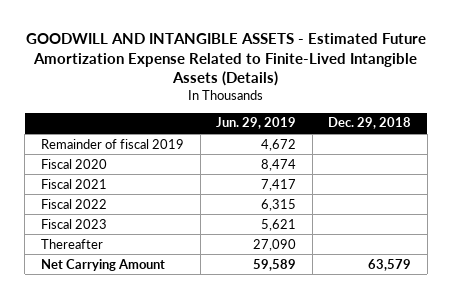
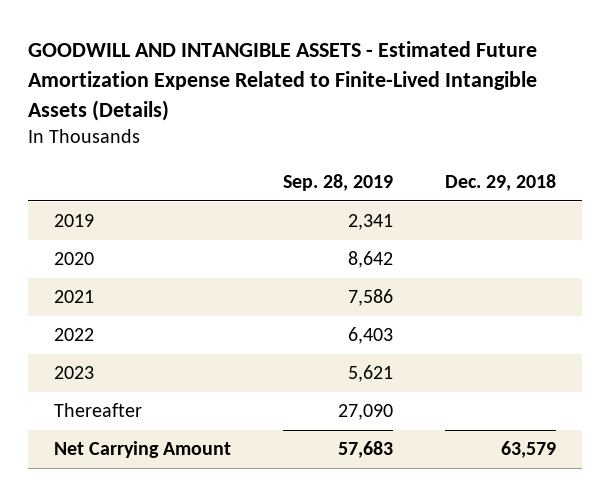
- | Jun. 29, 2019 | Dec. 29, 2018
+ | Sep. 28, 2019 | Dec. 29, 2018
- Remainder of fiscal 2019 | 4,672 |
- Fiscal 2020 | 8,474 |
- Fiscal 2021 | 7,417 |
- Fiscal 2022 | 6,315 |
- Fiscal 2023 | 5,621 |
+ 2019 | 2,341 |
+ 2020 | 8,642 |
+ 2021 | 7,586 |
+ 2022 | 6,403 |
+ 2023 | 5,621 |

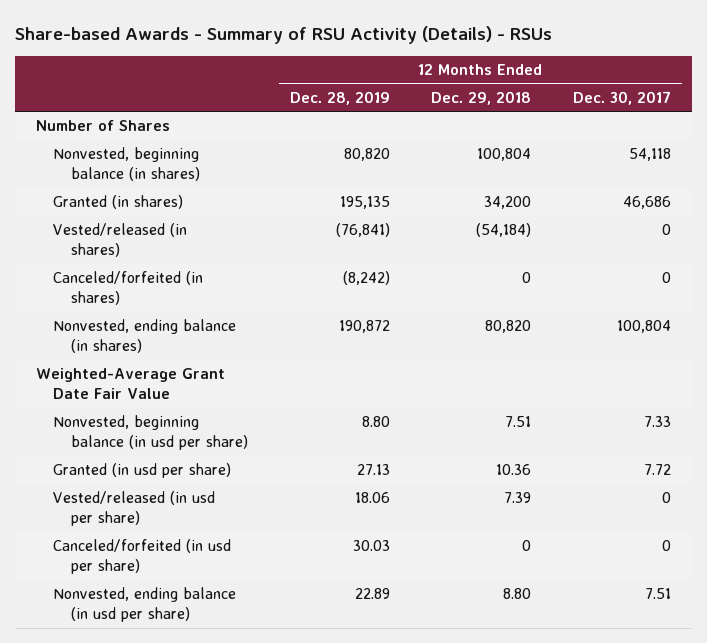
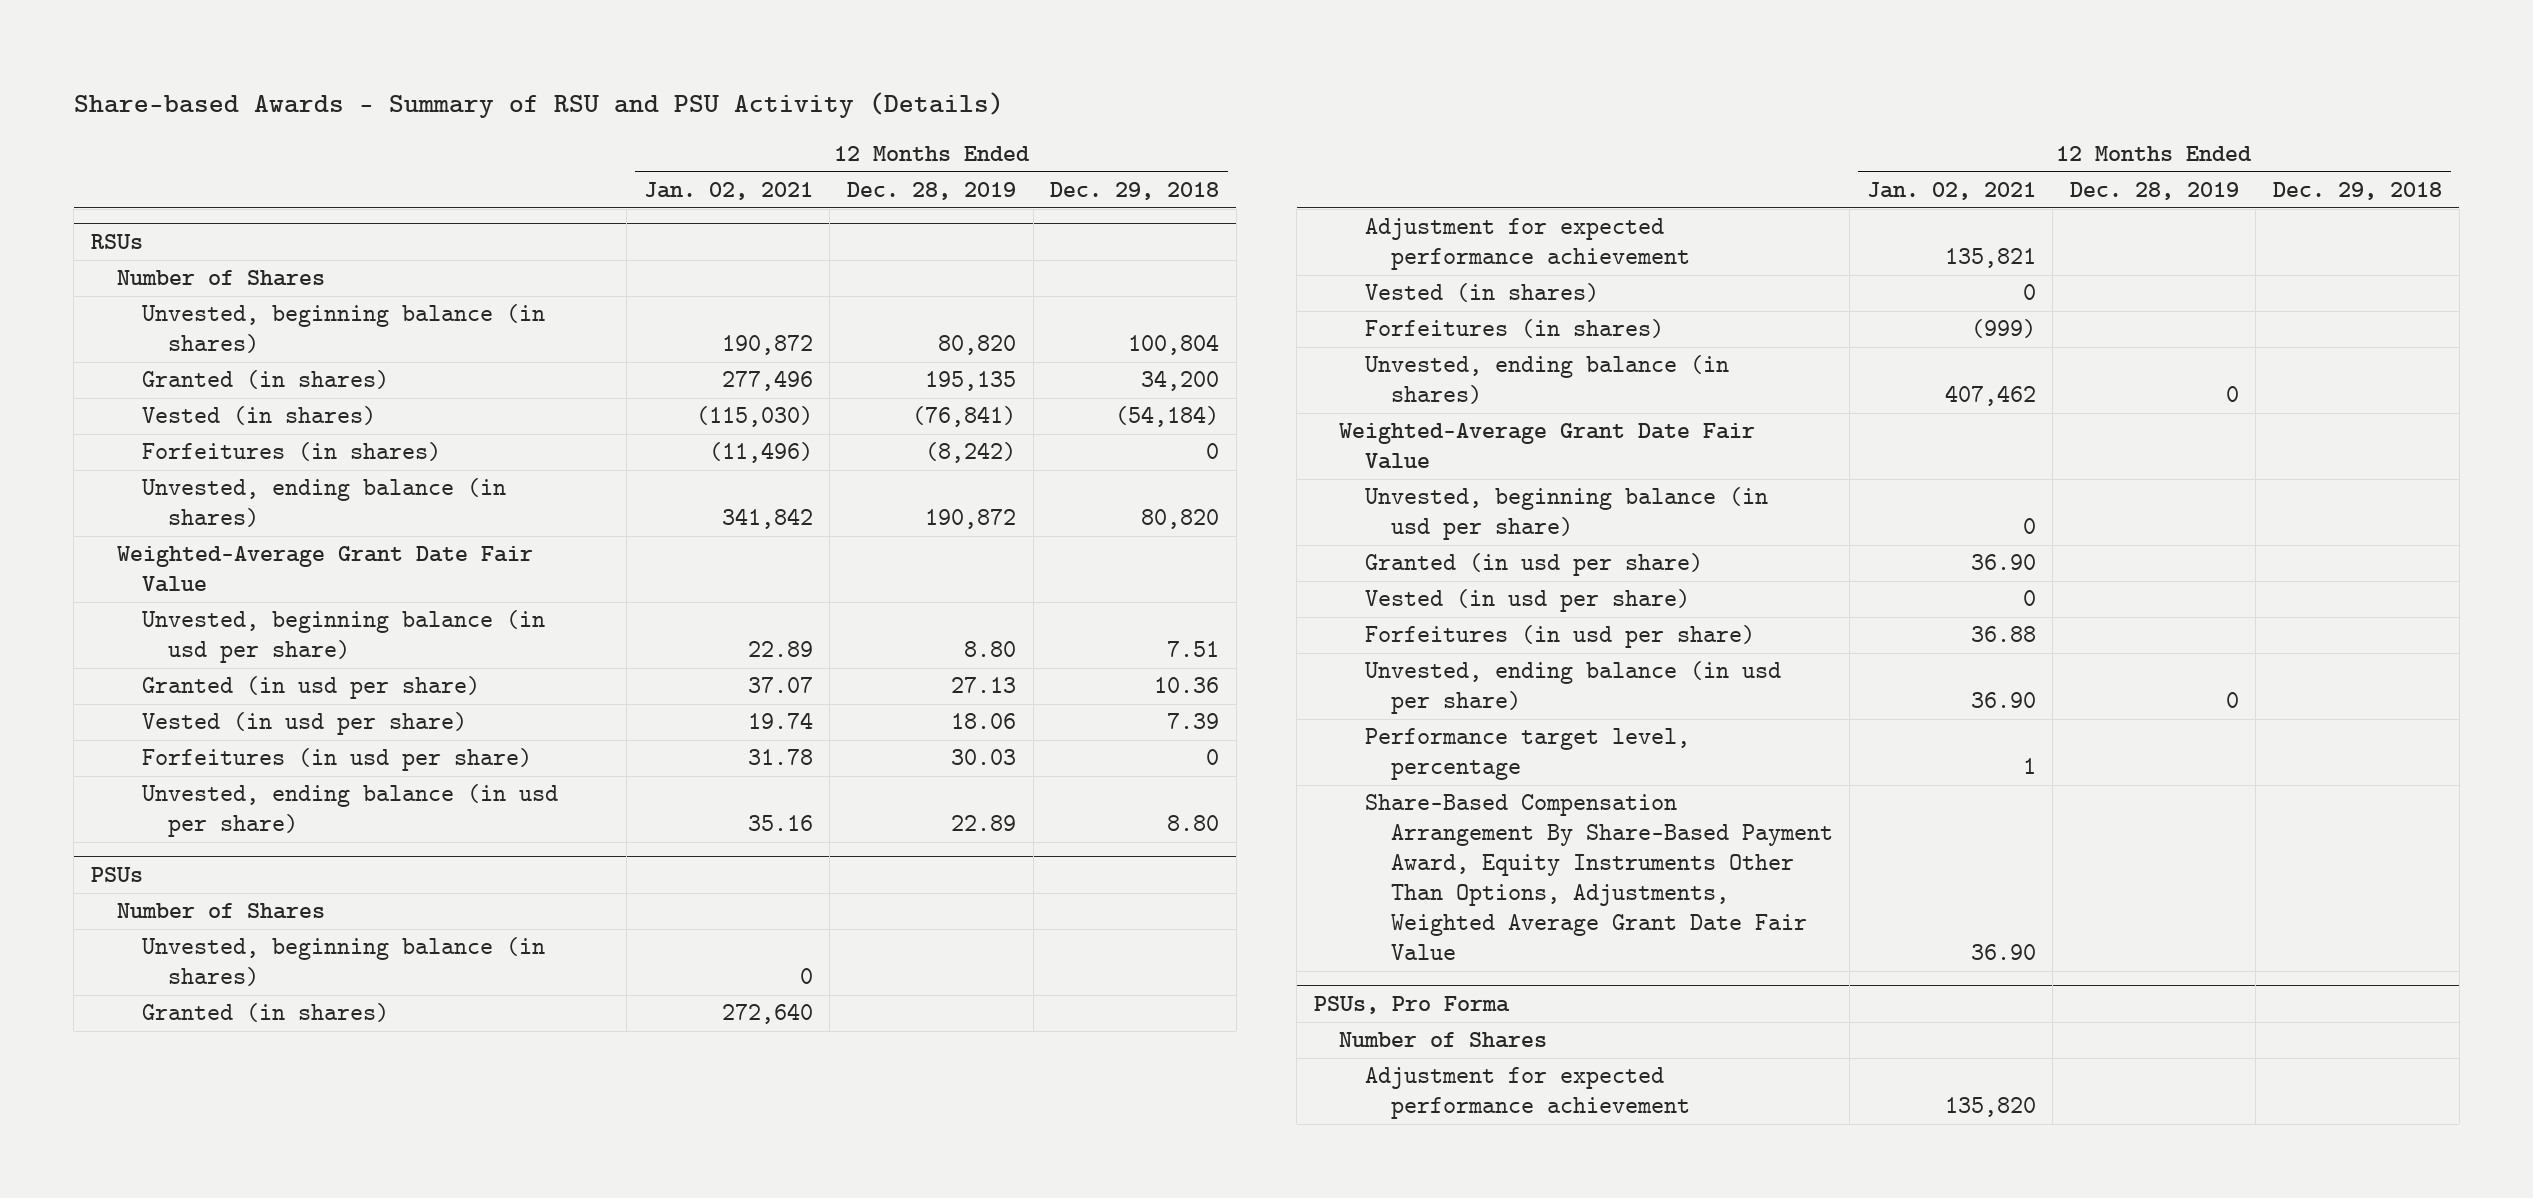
- Share-based Awards - Summary of RSU Activity (Details) - RSUs
+ Share-based Awards - Summary of RSU and PSU Activity (Details)
- | 12 Months Ended Dec. 28, 2019 | 12 Months Ended Dec. 29, 2018 | 12 Months Ended Dec. 30, 2017
+ | 12 Months Ended Jan. 02, 2021 | 12 Months Ended Dec. 28, 2019 | 12 Months Ended Dec. 29, 2018
+ RSUs
- Nonvested, beginning balance (in shares) | 80,820 | 100,804 | 54,118
+ Unvested, beginning balance (in shares) | 190,872 | 80,820 | 100,804
- Vested/released (in shares) | (76,841) | (54,184) | 0
- Canceled/forfeited (in shares) | (8,242) | 0 | 0
- Nonvested, ending balance (in shares) | 190,872 | 80,820 | 100,804
+ Vested (in shares) | (115,030) | (76,841) | (54,184)
+ Forfeitures (in shares) | (11,496) | (8,242) | 0
+ Unvested, ending balance (in shares) | 341,842 | 190,872 | 80,820
- Nonvested, beginning balance (in usd per share) | 8.80 | 7.51 | 7.33
+ Unvested, beginning balance (in usd per share) | 22.89 | 8.80 | 7.51
- Vested/released (in usd per share) | 18.06 | 7.39 | 0
- Canceled/forfeited (in usd per share) | 30.03 | 0 | 0
- Nonvested, ending balance (in usd per share) | 22.89 | 8.80 | 7.51
+ Vested (in usd per share) | 19.74 | 18.06 | 7.39
+ Forfeitures (in usd per share) | 31.78 | 30.03 | 0
+ Unvested, ending balance (in usd per share) | 35.16 | 22.89 | 8.80
+ PSUs
+ Number of Shares
+ Unvested, beginning balance (in shares) | 0 | |
+ Granted (in shares) | 272,640 | |
+ Adjustment for expected performance achievement | 135,821 | |
+ Vested (in shares) | 0 | |
+ Forfeitures (in shares) | (999) | |
+ Unvested, ending balance (in shares) | 407,462 | 0 |
+ Weighted-Average Grant Date Fair Value
+ Unvested, beginning balance (in usd per share) | 0 | |
+ Granted (in usd per share) | 36.90 | |
+ Vested (in usd per share) | 0 | |
+ Forfeitures (in usd per share) | 36.88 | |
+ Unvested, ending balance (in usd per share) | 36.90 | 0 |
+ Performance target level, percentage | 1 | |
+ Share-Based Compensation Arrangement By Share-Based Payment Award, Equity Instruments Other Than Options, Adjustments, Weighted Average Grant Date Fair Value | 36.90 | |
+ PSUs, Pro Forma
+ Number of Shares
+ Adjustment for expected performance achievement | 135,820 | |

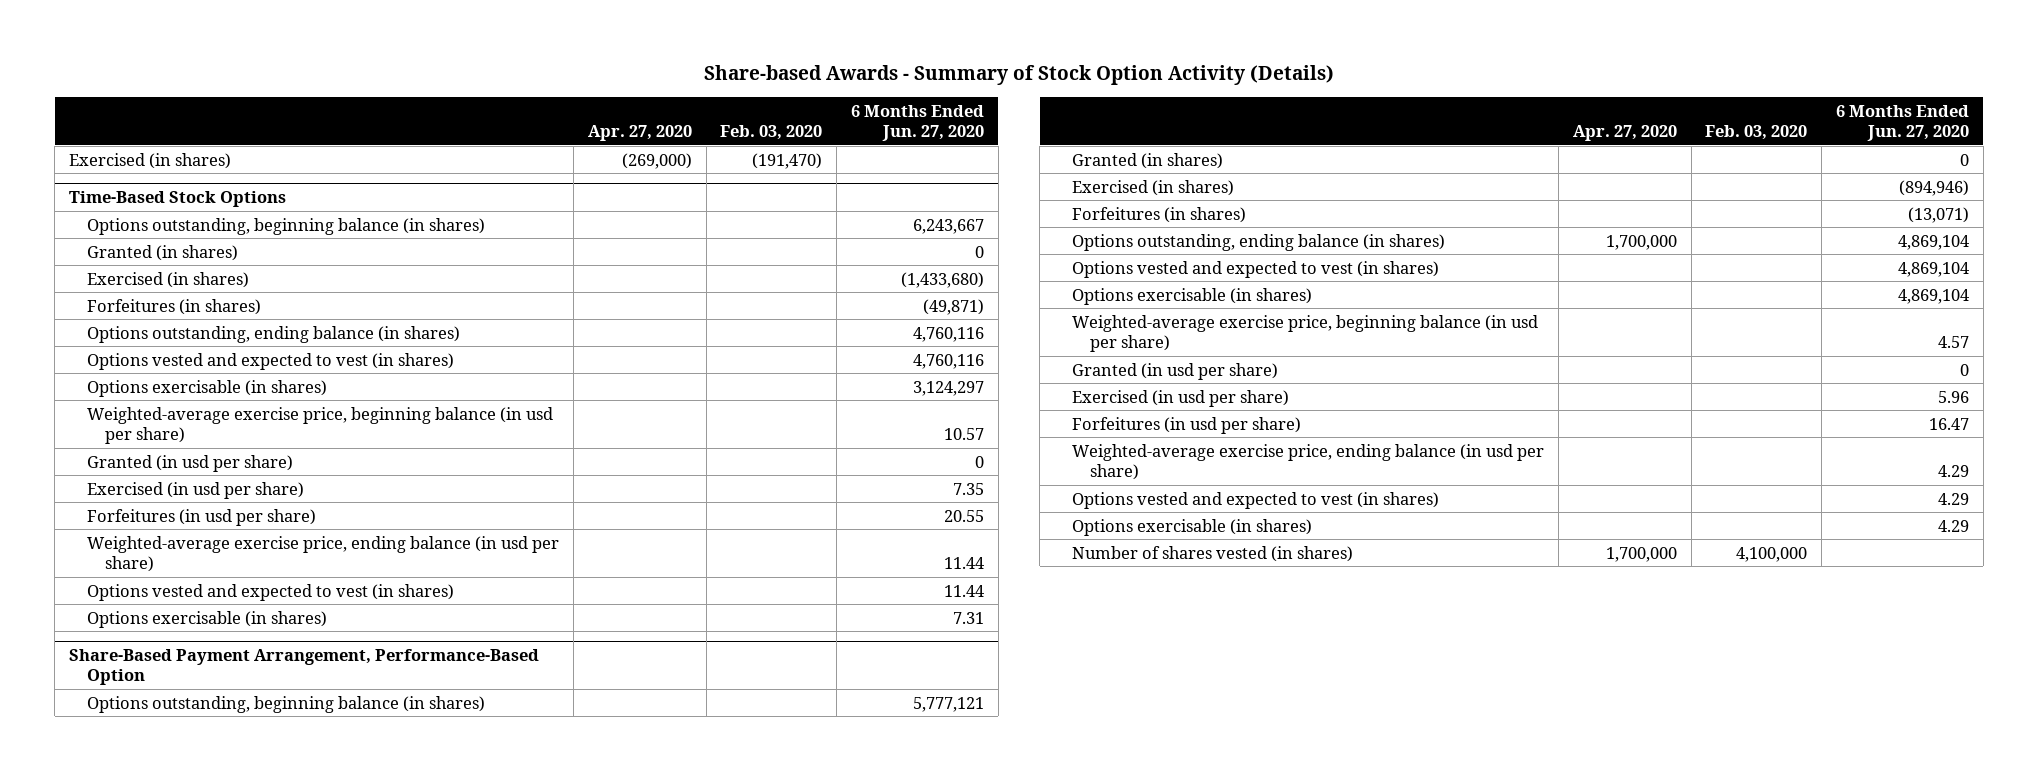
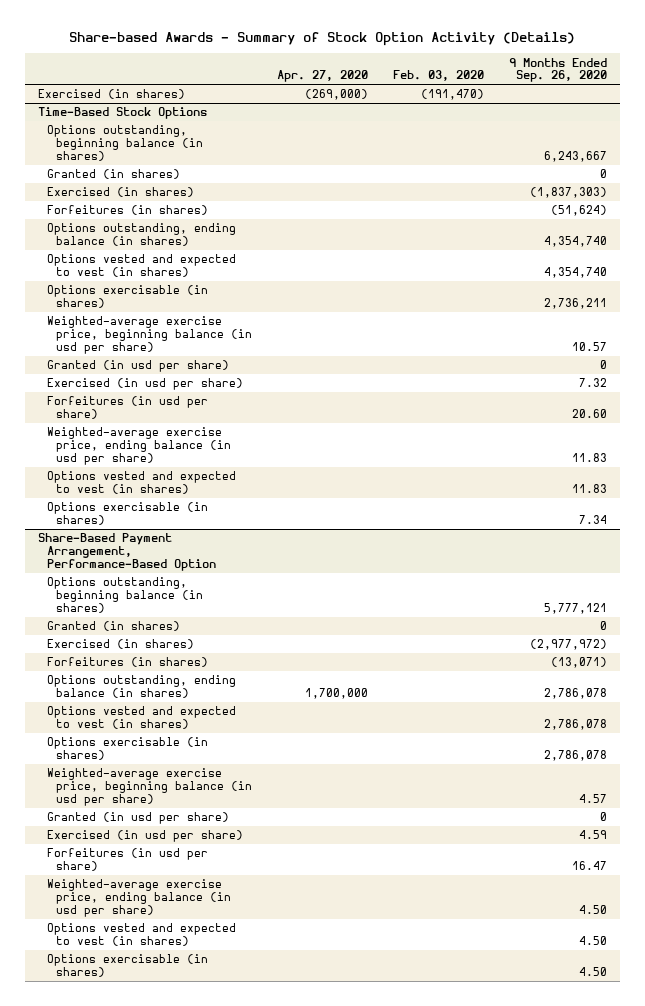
- | Apr. 27, 2020 | Feb. 03, 2020 | 6 Months Ended Jun. 27, 2020
+ | Apr. 27, 2020 | Feb. 03, 2020 | 9 Months Ended Sep. 26, 2020
@ Share-Based Payment Arrangement, Performance-Based Option
- Number of shares vested (in shares) | 1,700,000 | 4,100,000 |

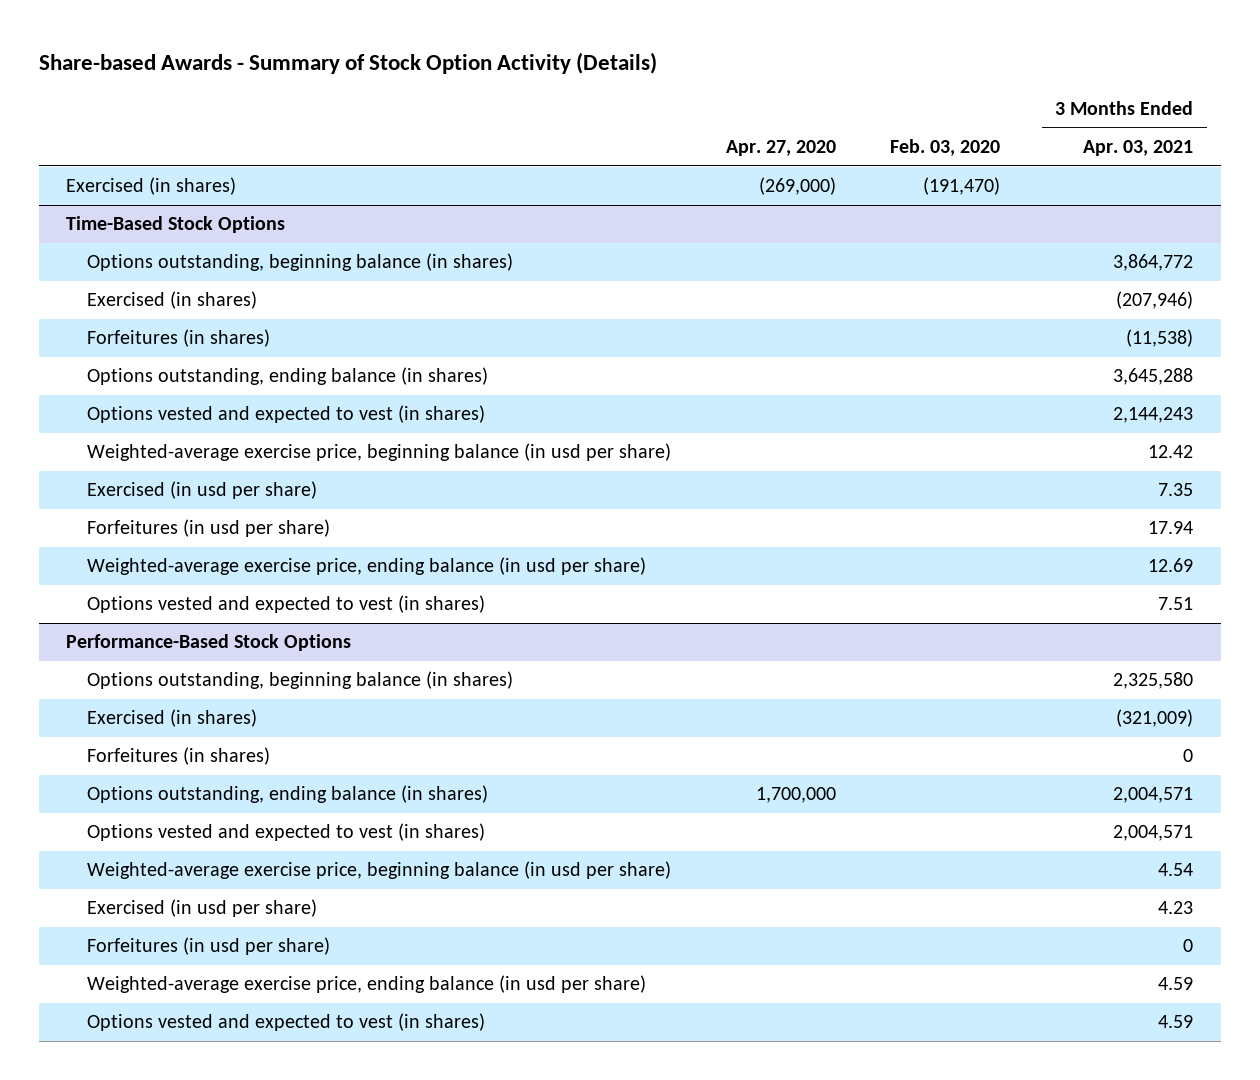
- | Apr. 27, 2020 | Feb. 03, 2020 | 9 Months Ended Sep. 26, 2020
+ | Apr. 27, 2020 | Feb. 03, 2020 | 3 Months Ended Apr. 03, 2021
@ Time-Based Stock Options
- Granted (in shares) | | | 0
- Options exercisable (in shares) | | | 2,736,211
- Granted (in usd per share) | | | 0
- Options exercisable (in shares) | | | 7.34
- Share-Based Payment Arrangement, Performance-Based Option
+ Performance-Based Stock Options
- Granted (in shares) | | | 0
- Options exercisable (in shares) | | | 2,786,078
- Granted (in usd per share) | | | 0
- Options exercisable (in shares) | | | 4.50

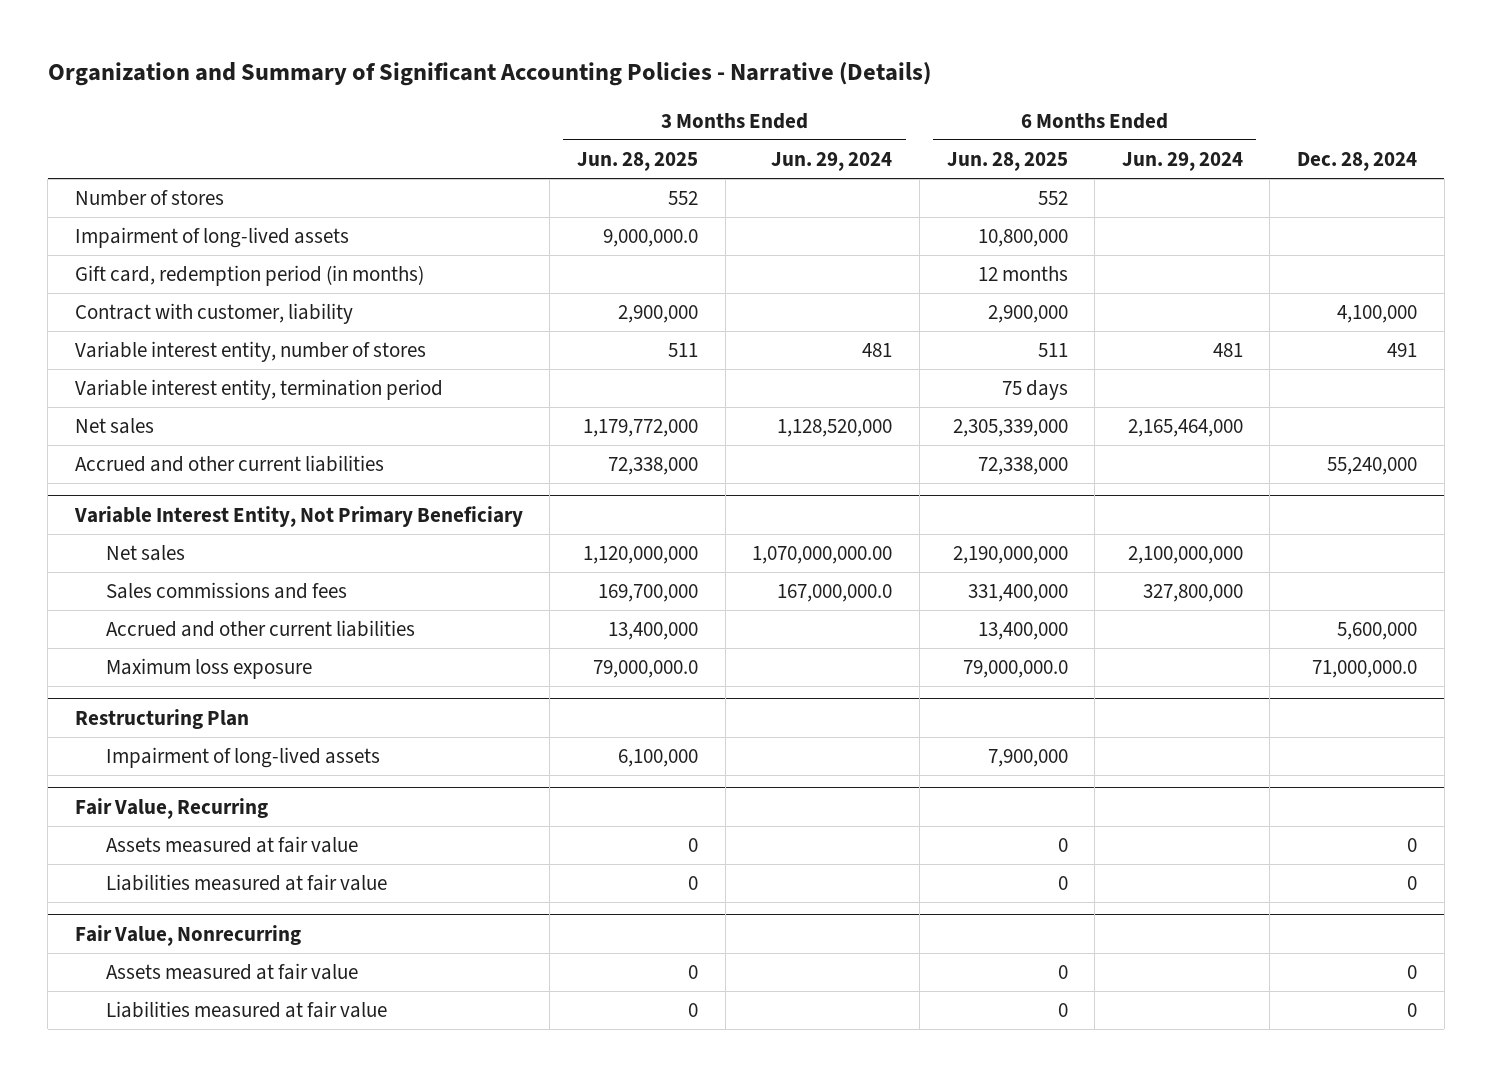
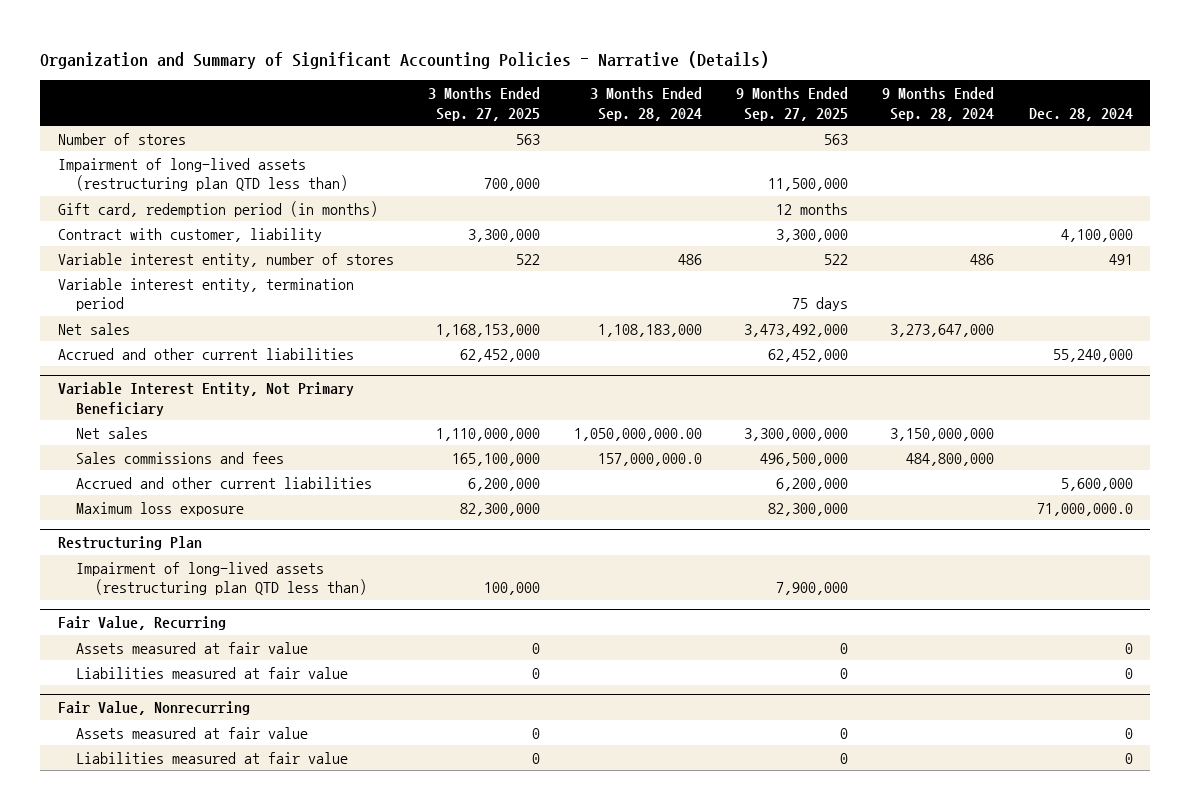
- | 3 Months Ended Jun. 28, 2025 | 3 Months Ended Jun. 29, 2024 | 6 Months Ended Jun. 28, 2025 | 6 Months Ended Jun. 29, 2024 | Dec. 28, 2024
+ | 3 Months Ended Sep. 27, 2025 | 3 Months Ended Sep. 28, 2024 | 9 Months Ended Sep. 27, 2025 | 9 Months Ended Sep. 28, 2024 | Dec. 28, 2024
- Impairment of long-lived assets | 9,000,000.0 | | 10,800,000 | |
+ Impairment of long-lived assets (restructuring plan QTD less than) | 700,000 | | 11,500,000 | |
@ Restructuring Plan
- Impairment of long-lived assets | 6,100,000 | | 7,900,000 | |
+ Impairment of long-lived assets (restructuring plan QTD less than) | 100,000 | | 7,900,000 | |

